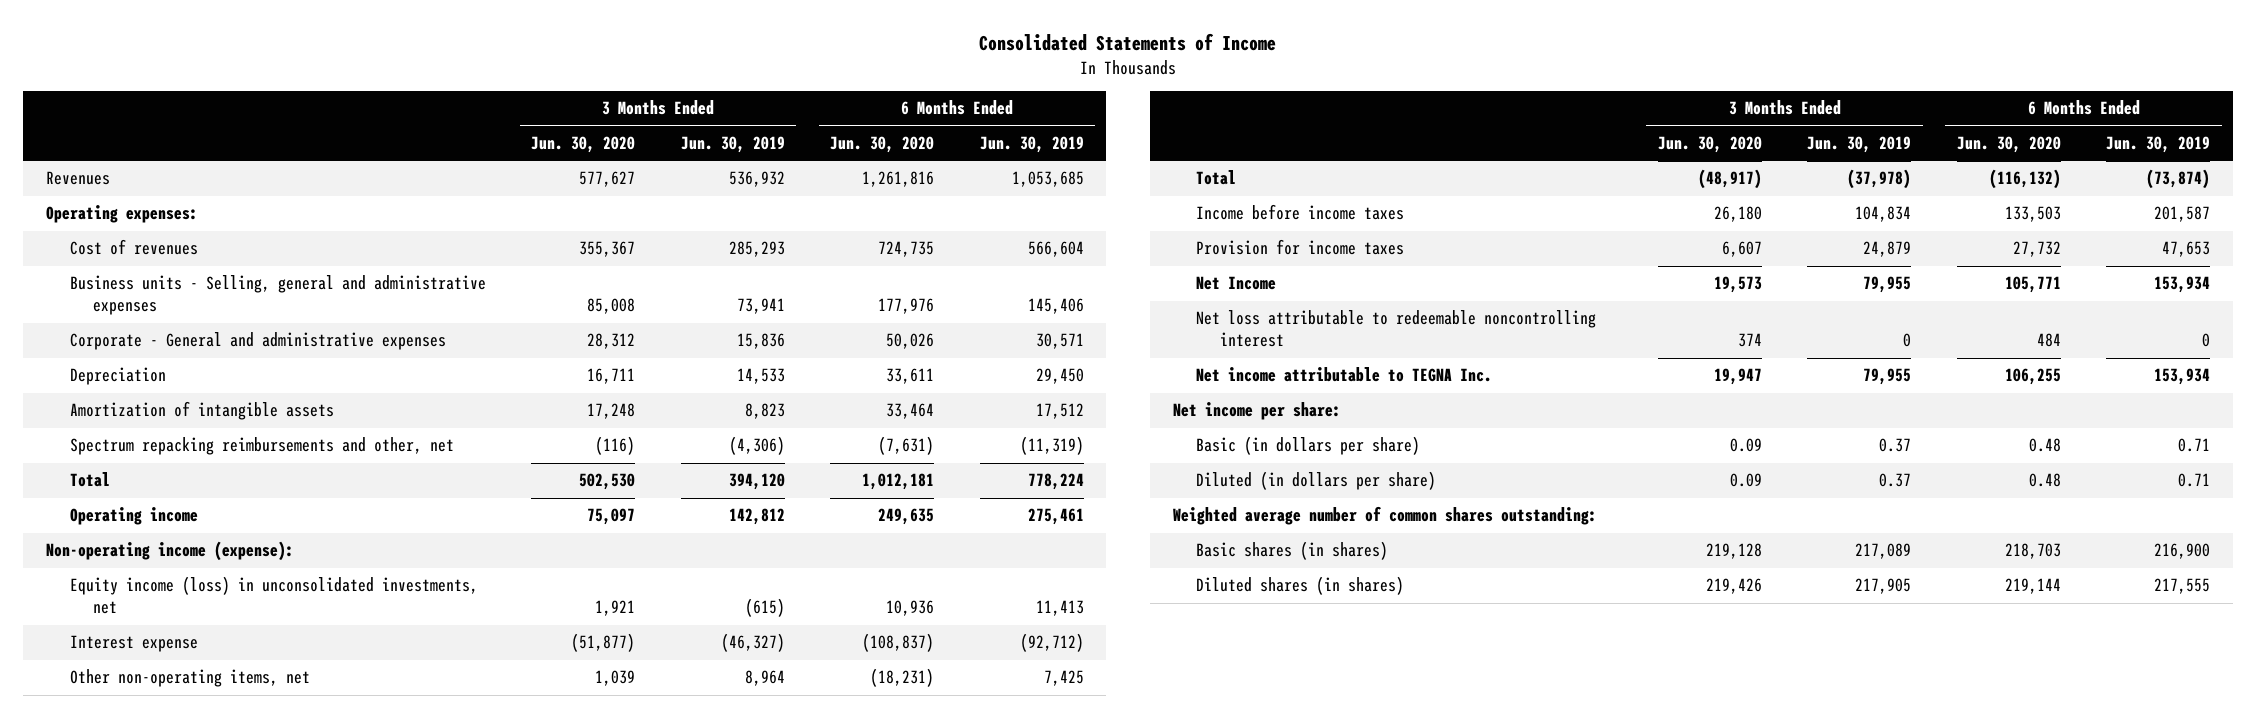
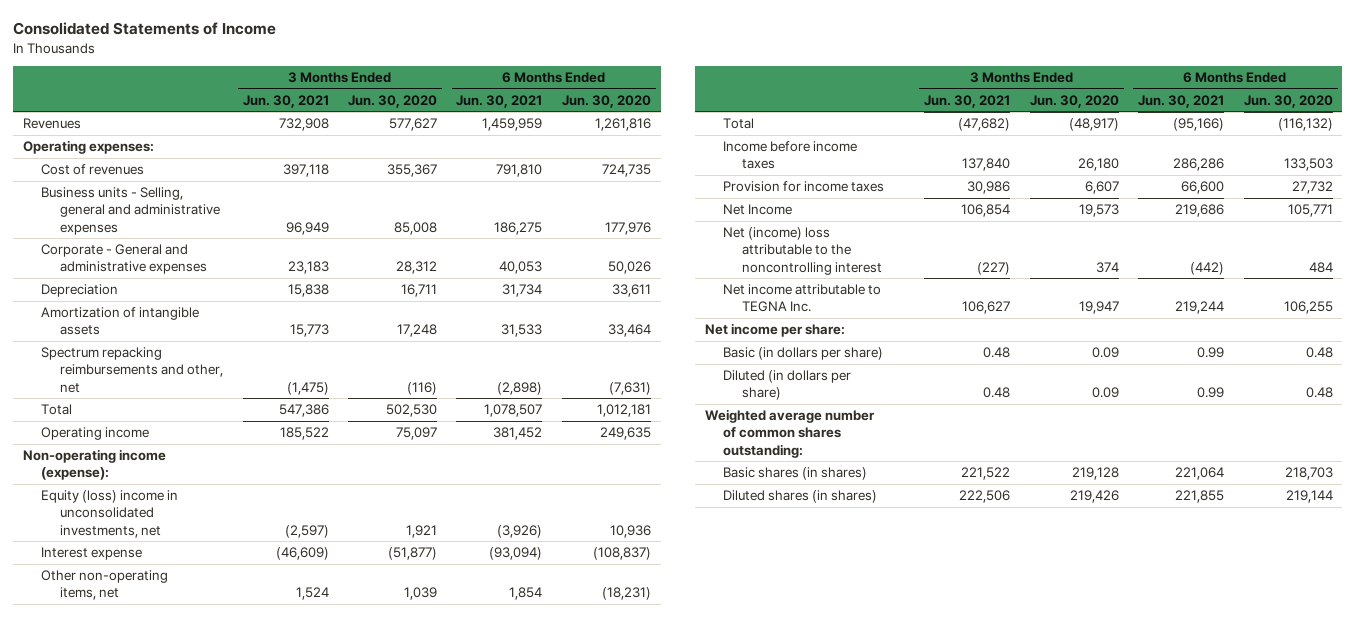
- | 3 Months Ended Jun. 30, 2020 | 3 Months Ended Jun. 30, 2019 | 6 Months Ended Jun. 30, 2020 | 6 Months Ended Jun. 30, 2019
+ | 3 Months Ended Jun. 30, 2021 | 3 Months Ended Jun. 30, 2020 | 6 Months Ended Jun. 30, 2021 | 6 Months Ended Jun. 30, 2020
- Equity income (loss) in unconsolidated investments, net | 1,921 | (615) | 10,936 | 11,413
+ Equity (loss) income in unconsolidated investments, net | (2,597) | 1,921 | (3,926) | 10,936
- Net loss attributable to redeemable noncontrolling interest | 374 | 0 | 484 | 0
+ Net (income) loss attributable to the noncontrolling interest | (227) | 374 | (442) | 484

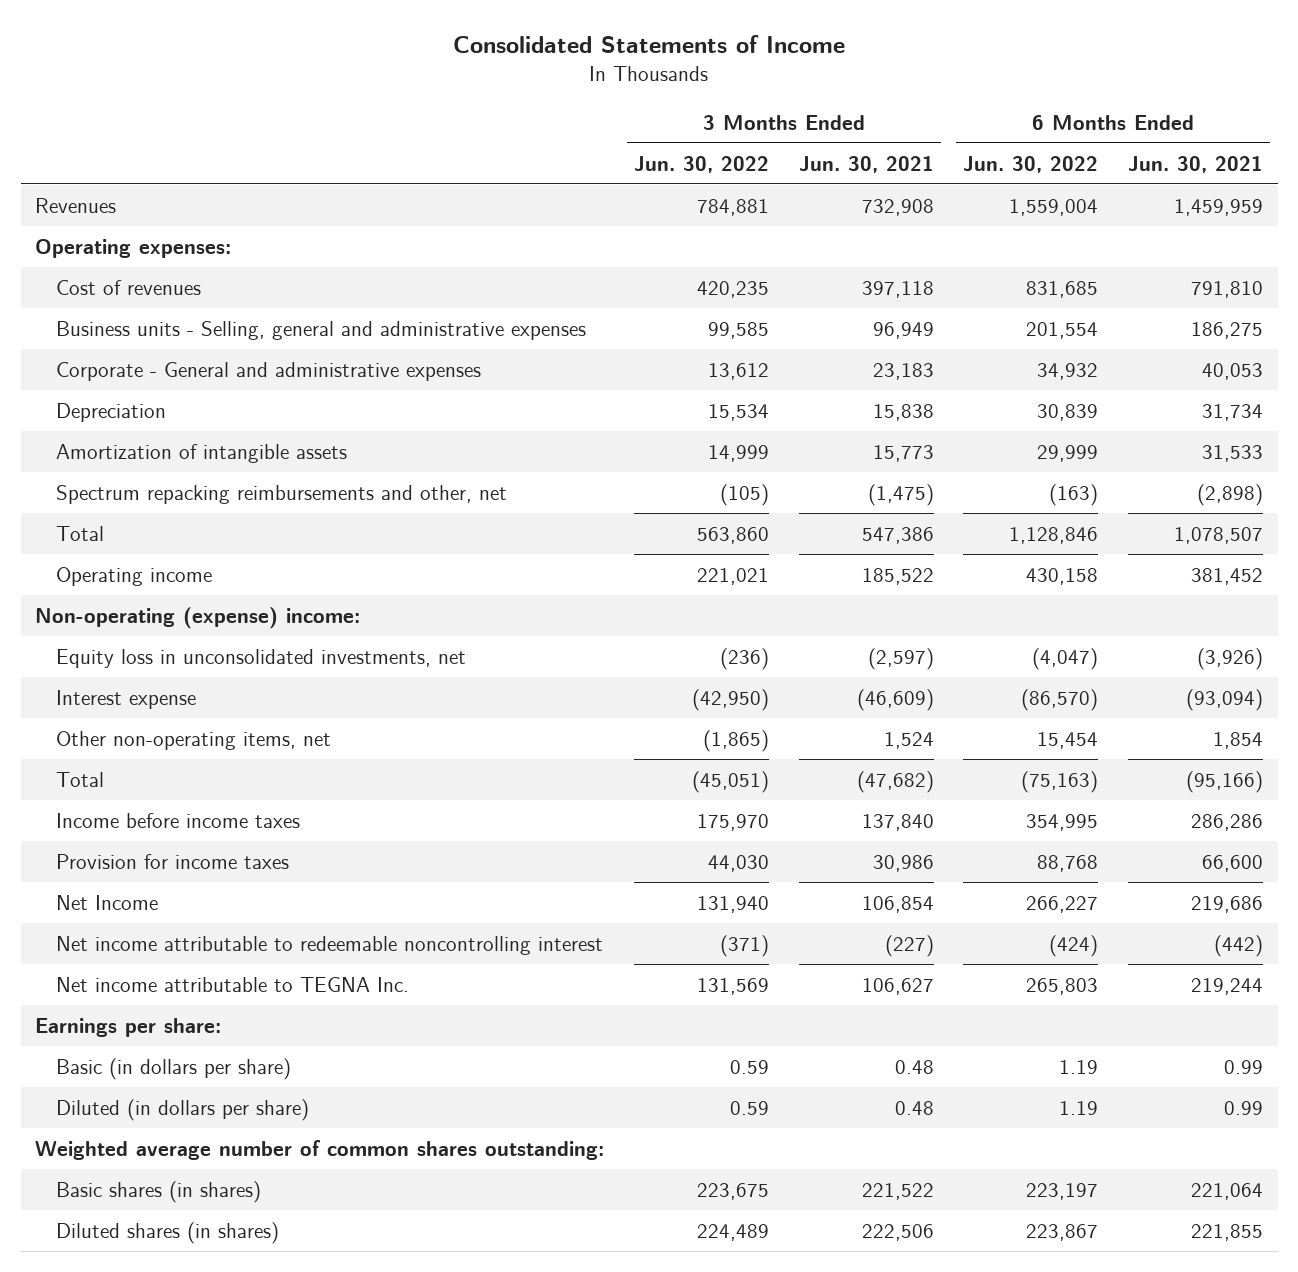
- | 3 Months Ended Jun. 30, 2021 | 3 Months Ended Jun. 30, 2020 | 6 Months Ended Jun. 30, 2021 | 6 Months Ended Jun. 30, 2020
+ | 3 Months Ended Jun. 30, 2022 | 3 Months Ended Jun. 30, 2021 | 6 Months Ended Jun. 30, 2022 | 6 Months Ended Jun. 30, 2021
- Non-operating income (expense):
- Equity (loss) income in unconsolidated investments, net | (2,597) | 1,921 | (3,926) | 10,936
+ Non-operating (expense) income:
+ Equity loss in unconsolidated investments, net | (236) | (2,597) | (4,047) | (3,926)
- Net (income) loss attributable to the noncontrolling interest | (227) | 374 | (442) | 484
+ Net income attributable to redeemable noncontrolling interest | (371) | (227) | (424) | (442)
- Net income per share:
+ Earnings per share:

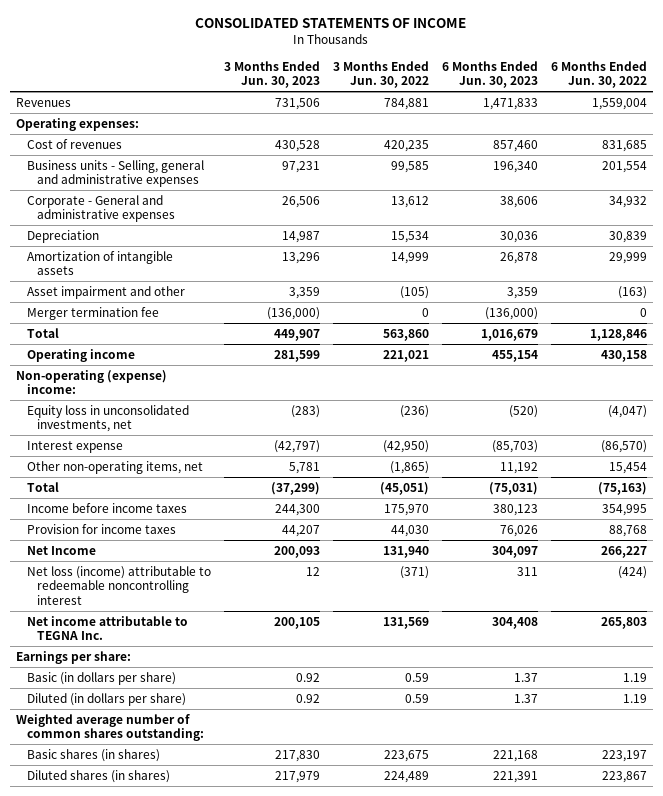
- Consolidated Statements of Income
+ CONSOLIDATED STATEMENTS OF INCOME
- | 3 Months Ended Jun. 30, 2022 | 3 Months Ended Jun. 30, 2021 | 6 Months Ended Jun. 30, 2022 | 6 Months Ended Jun. 30, 2021
+ | 3 Months Ended Jun. 30, 2023 | 3 Months Ended Jun. 30, 2022 | 6 Months Ended Jun. 30, 2023 | 6 Months Ended Jun. 30, 2022
- Spectrum repacking reimbursements and other, net | (105) | (1,475) | (163) | (2,898)
+ Asset impairment and other | 3,359 | (105) | 3,359 | (163)
+ Merger termination fee | (136,000) | 0 | (136,000) | 0
- Net income attributable to redeemable noncontrolling interest | (371) | (227) | (424) | (442)
+ Net loss (income) attributable to redeemable noncontrolling interest | 12 | (371) | 311 | (424)

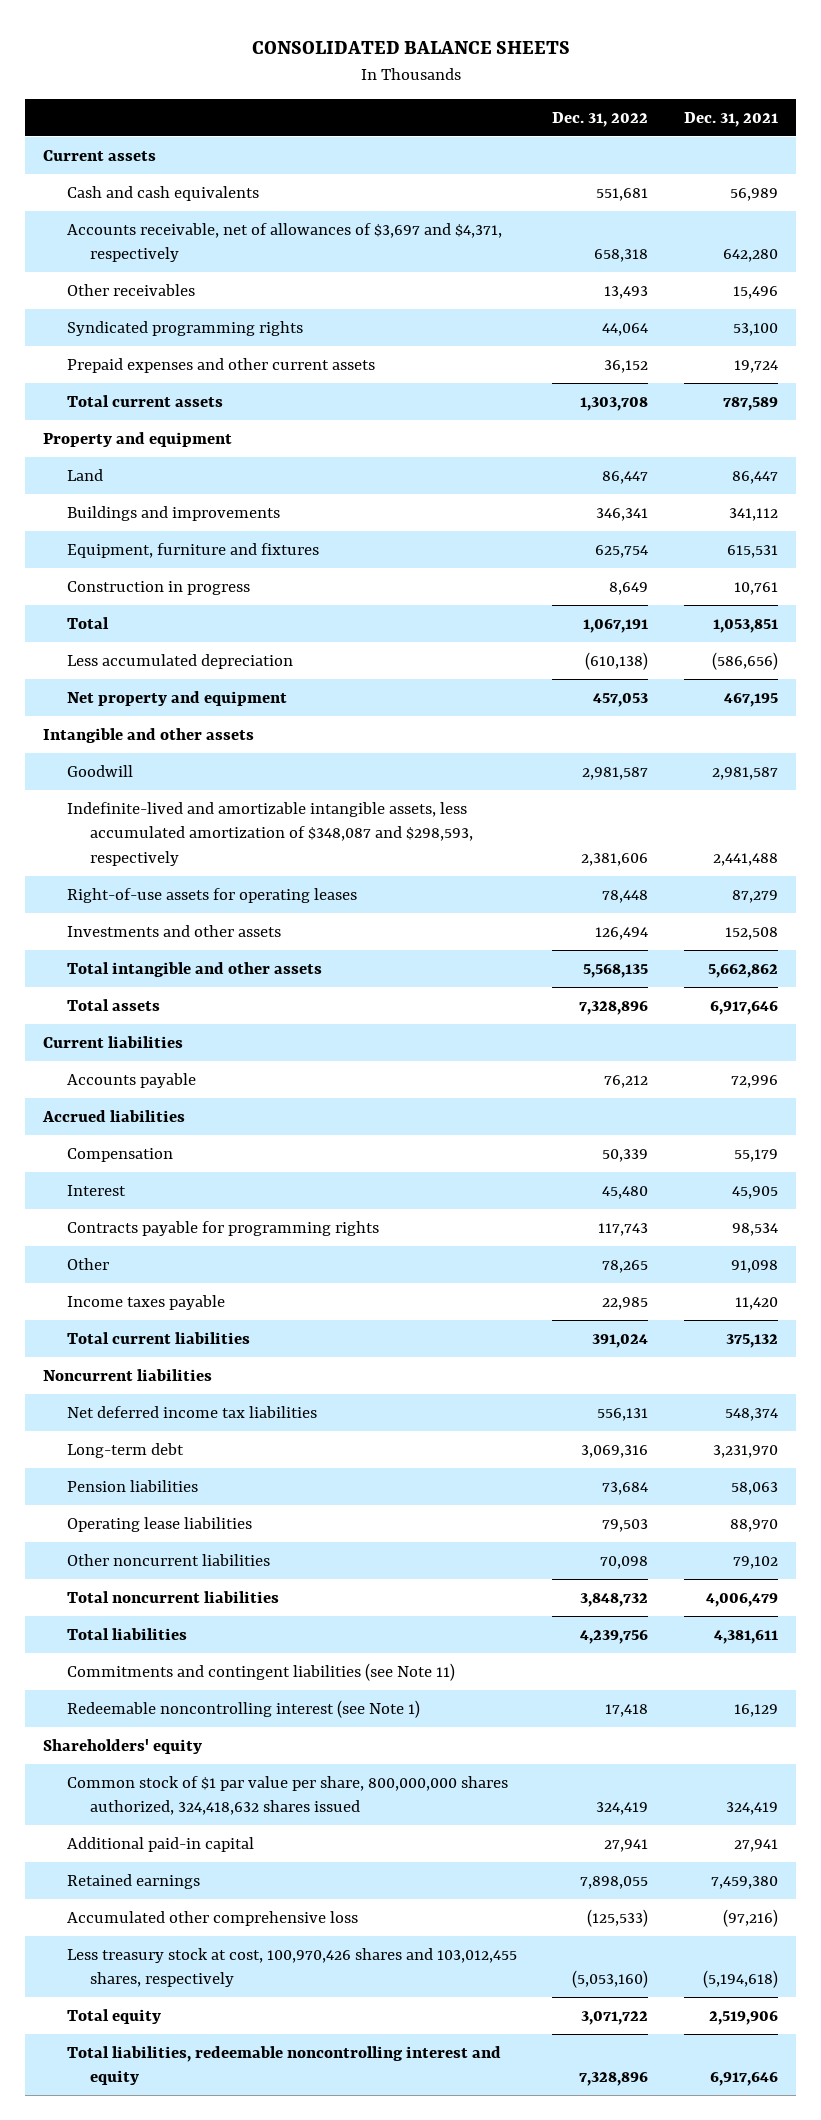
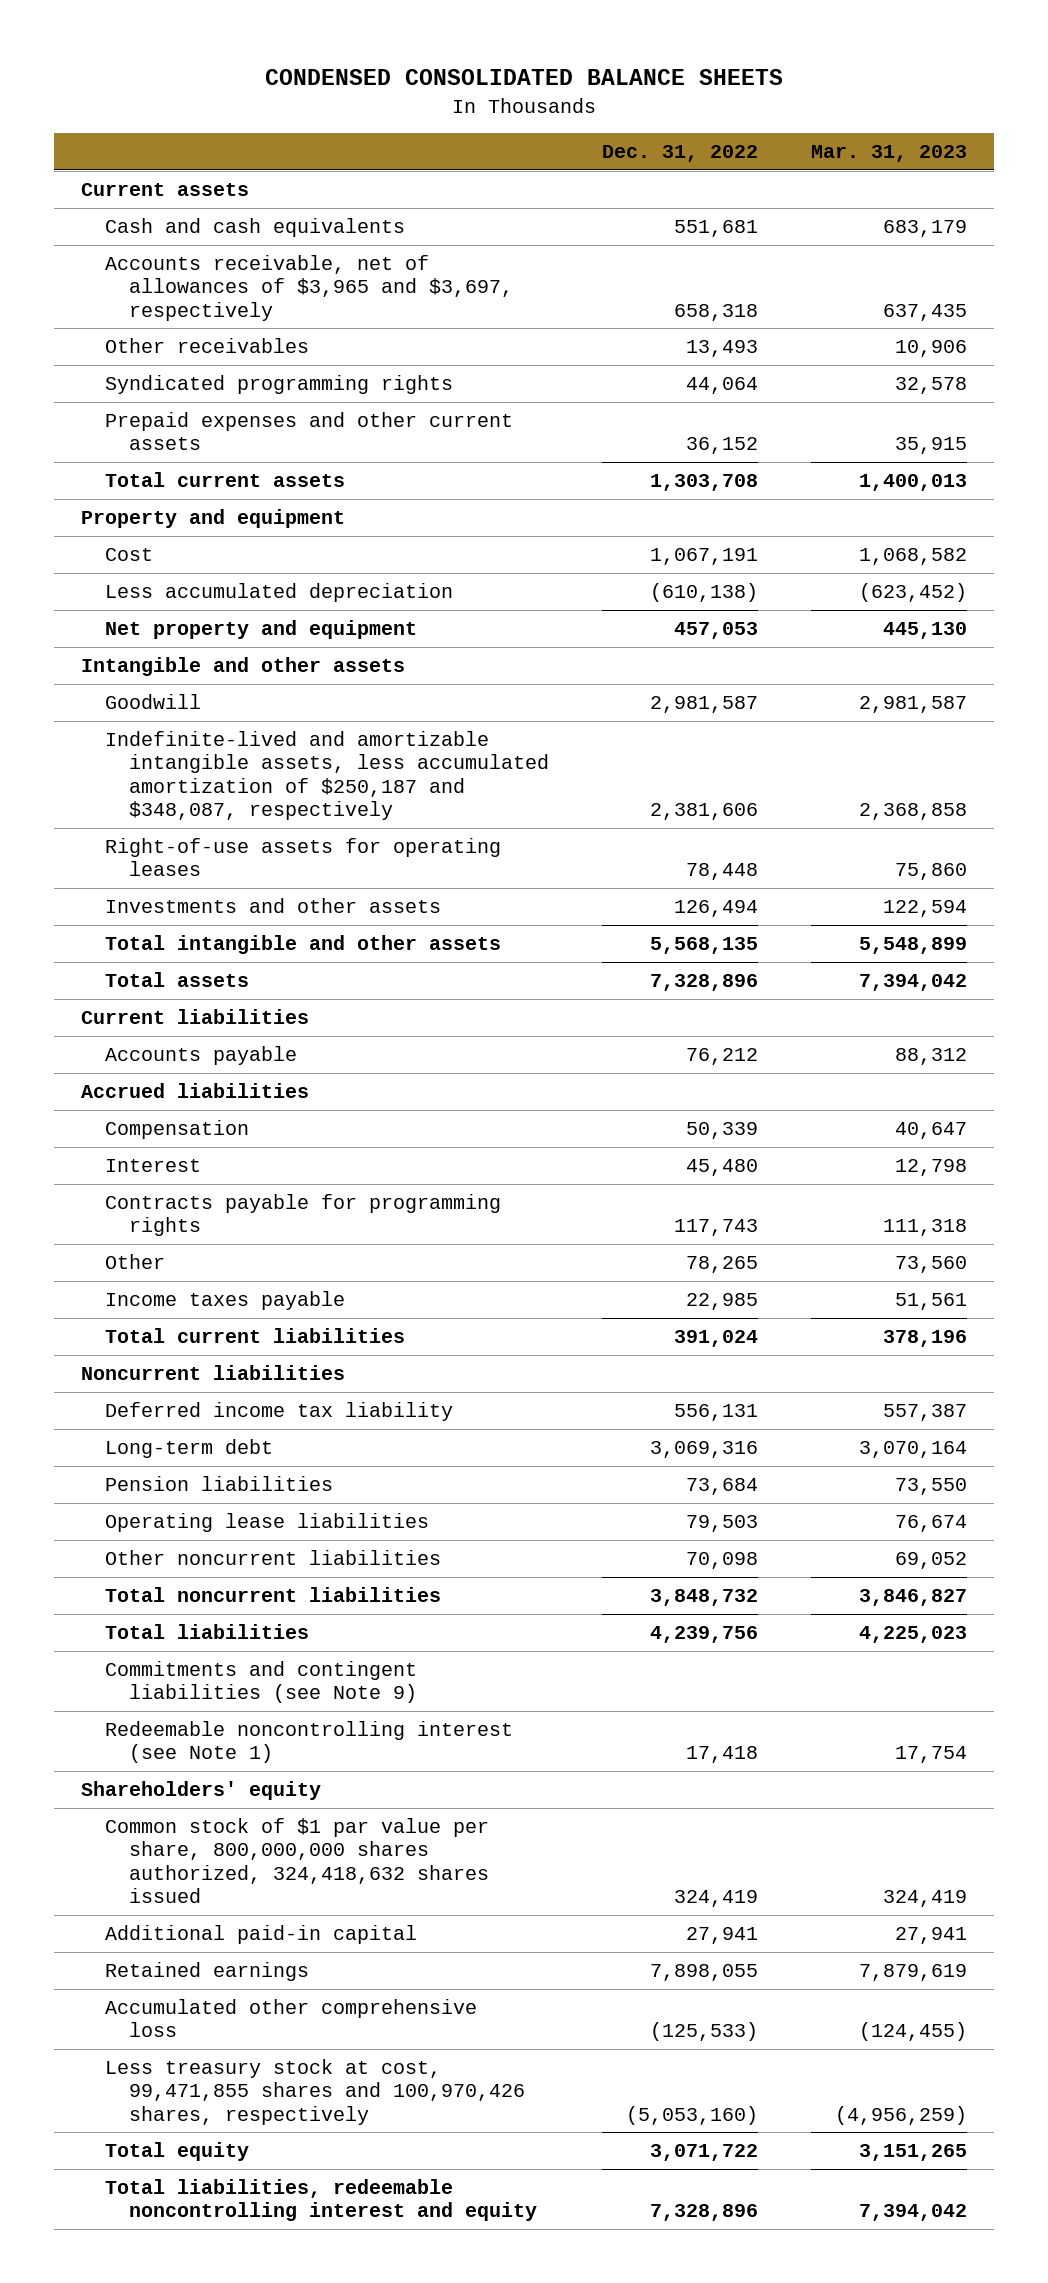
- CONSOLIDATED BALANCE SHEETS
+ CONDENSED CONSOLIDATED BALANCE SHEETS
- | Dec. 31, 2022 | Dec. 31, 2021
+ | Dec. 31, 2022 | Mar. 31, 2023
- Accounts receivable, net of allowances of $3,697 and $4,371, respectively | 658,318 | 642,280
+ Accounts receivable, net of allowances of $3,965 and $3,697, respectively | 658,318 | 637,435
- Land | 86,447 | 86,447
- Buildings and improvements | 346,341 | 341,112
- Equipment, furniture and fixtures | 625,754 | 615,531
- Construction in progress | 8,649 | 10,761
- Total | 1,067,191 | 1,053,851
+ Cost | 1,067,191 | 1,068,582
- Indefinite-lived and amortizable intangible assets, less accumulated amortization of $348,087 and $298,593, respectively | 2,381,606 | 2,441,488
+ Indefinite-lived and amortizable intangible assets, less accumulated amortization of $250,187 and $348,087, respectively | 2,381,606 | 2,368,858
- Net deferred income tax liabilities | 556,131 | 548,374
+ Deferred income tax liability | 556,131 | 557,387
- Commitments and contingent liabilities (see Note 11)
+ Commitments and contingent liabilities (see Note 9)
- Less treasury stock at cost, 100,970,426 shares and 103,012,455 shares, respectively | (5,053,160) | (5,194,618)
+ Less treasury stock at cost, 99,471,855 shares and 100,970,426 shares, respectively | (5,053,160) | (4,956,259)

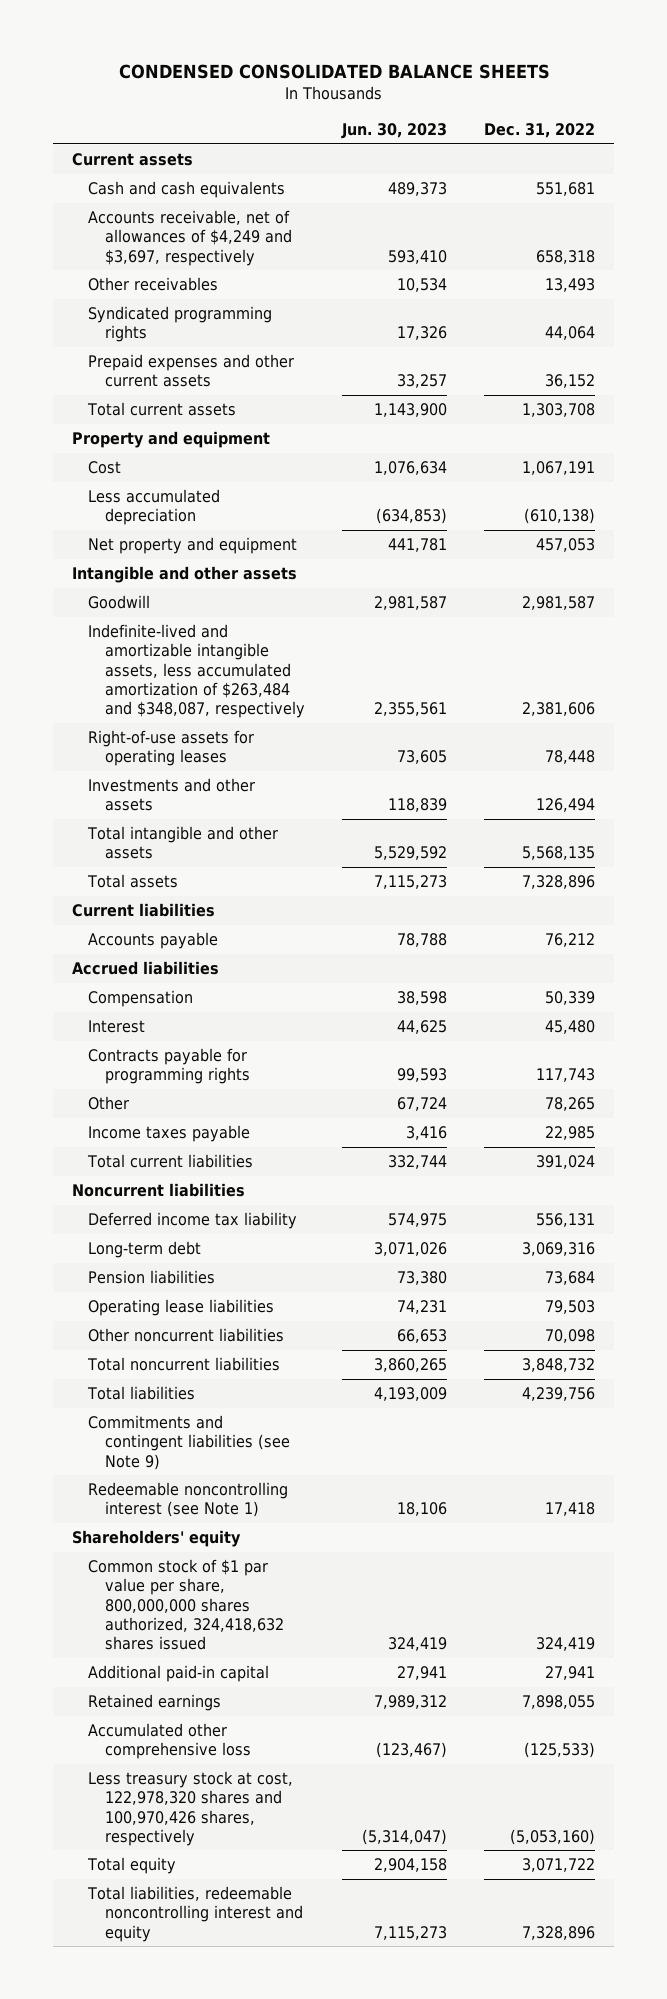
- | Dec. 31, 2022 | Mar. 31, 2023
+ | Jun. 30, 2023 | Dec. 31, 2022
- Accounts receivable, net of allowances of $3,965 and $3,697, respectively | 658,318 | 637,435
+ Accounts receivable, net of allowances of $4,249 and $3,697, respectively | 593,410 | 658,318
- Indefinite-lived and amortizable intangible assets, less accumulated amortization of $250,187 and $348,087, respectively | 2,381,606 | 2,368,858
+ Indefinite-lived and amortizable intangible assets, less accumulated amortization of $263,484 and $348,087, respectively | 2,355,561 | 2,381,606
- Less treasury stock at cost, 99,471,855 shares and 100,970,426 shares, respectively | (5,053,160) | (4,956,259)
+ Less treasury stock at cost, 122,978,320 shares and 100,970,426 shares, respectively | (5,314,047) | (5,053,160)

